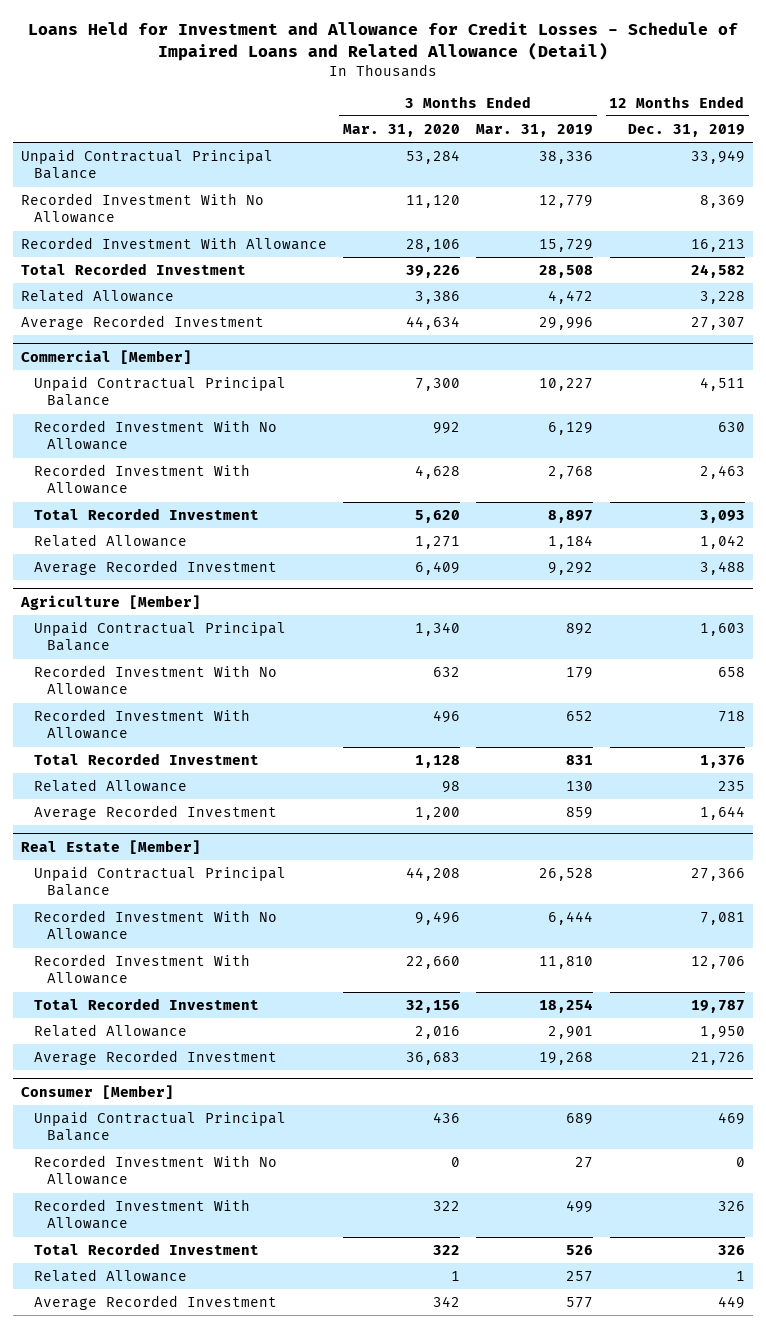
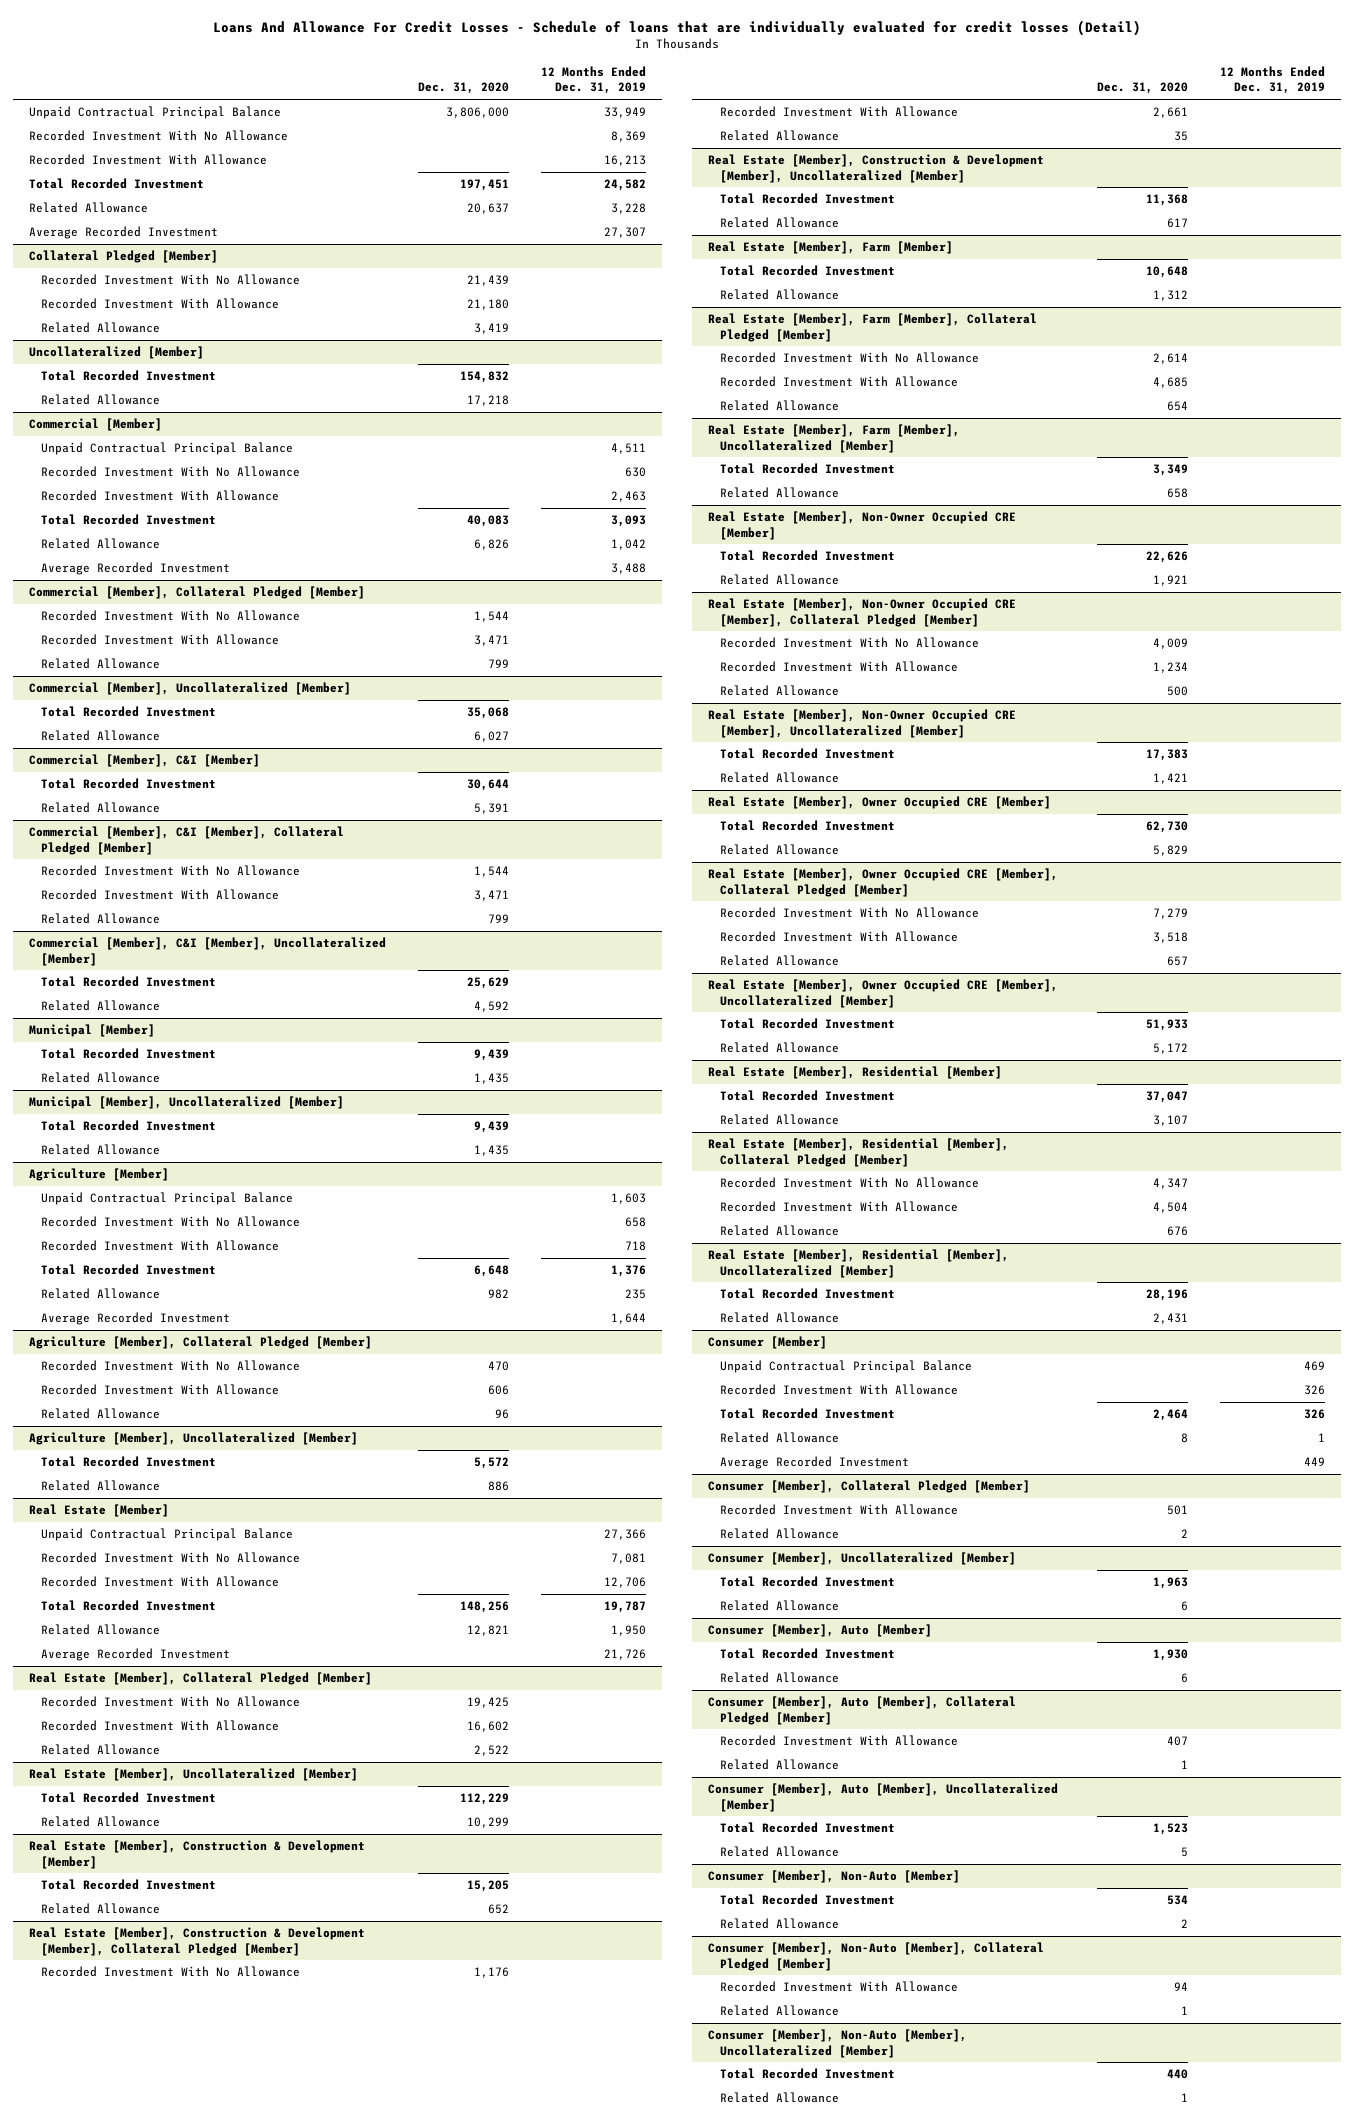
- Loans Held for Investment and Allowance for Credit Losses - Schedule of Impaired Loans and Related Allowance (Detail)
+ Loans And Allowance For Credit Losses - Schedule of loans that are individually evaluated for credit losses (Detail)
- | 3 Months Ended Mar. 31, 2020 | 3 Months Ended Mar. 31, 2019 | 12 Months Ended Dec. 31, 2019
+ | Dec. 31, 2020 | 12 Months Ended Dec. 31, 2019
+ Collateral Pledged [Member]
+ Recorded Investment With No Allowance | 21,439 |
+ Recorded Investment With Allowance | 21,180 |
+ Related Allowance | 3,419 |
+ Uncollateralized [Member]
+ Total Recorded Investment | 154,832 |
+ Related Allowance | 17,218 |
+ Commercial [Member], Collateral Pledged [Member]
+ Recorded Investment With No Allowance | 1,544 |
+ Recorded Investment With Allowance | 3,471 |
+ Related Allowance | 799 |
+ Commercial [Member], Uncollateralized [Member]
+ Total Recorded Investment | 35,068 |
+ Related Allowance | 6,027 |
+ Commercial [Member], C&I [Member]
+ Total Recorded Investment | 30,644 |
+ Related Allowance | 5,391 |
+ Commercial [Member], C&I [Member], Collateral Pledged [Member]
+ Recorded Investment With No Allowance | 1,544 |
+ Recorded Investment With Allowance | 3,471 |
+ Related Allowance | 799 |
+ Commercial [Member], C&I [Member], Uncollateralized [Member]
+ Total Recorded Investment | 25,629 |
+ Related Allowance | 4,592 |
+ Municipal [Member]
+ Total Recorded Investment | 9,439 |
+ Related Allowance | 1,435 |
+ Municipal [Member], Uncollateralized [Member]
+ Total Recorded Investment | 9,439 |
+ Related Allowance | 1,435 |
+ Agriculture [Member], Collateral Pledged [Member]
+ Recorded Investment With No Allowance | 470 |
+ Recorded Investment With Allowance | 606 |
+ Related Allowance | 96 |
+ Agriculture [Member], Uncollateralized [Member]
+ Total Recorded Investment | 5,572 |
+ Related Allowance | 886 |
+ Real Estate [Member], Collateral Pledged [Member]
+ Recorded Investment With No Allowance | 19,425 |
+ Recorded Investment With Allowance | 16,602 |
+ Related Allowance | 2,522 |
+ Real Estate [Member], Uncollateralized [Member]
+ Total Recorded Investment | 112,229 |
+ Related Allowance | 10,299 |
+ Real Estate [Member], Construction & Development [Member]
+ Total Recorded Investment | 15,205 |
+ Related Allowance | 652 |
+ Real Estate [Member], Construction & Development [Member], Collateral Pledged [Member]
+ Recorded Investment With No Allowance | 1,176 |
+ Recorded Investment With Allowance | 2,661 |
+ Related Allowance | 35 |
+ Real Estate [Member], Construction & Development [Member], Uncollateralized [Member]
+ Total Recorded Investment | 11,368 |
+ Related Allowance | 617 |
+ Real Estate [Member], Farm [Member]
+ Total Recorded Investment | 10,648 |
+ Related Allowance | 1,312 |
+ Real Estate [Member], Farm [Member], Collateral Pledged [Member]
+ Recorded Investment With No Allowance | 2,614 |
+ Recorded Investment With Allowance | 4,685 |
+ Related Allowance | 654 |
+ Real Estate [Member], Farm [Member], Uncollateralized [Member]
+ Total Recorded Investment | 3,349 |
+ Related Allowance | 658 |
+ Real Estate [Member], Non-Owner Occupied CRE [Member]
+ Total Recorded Investment | 22,626 |
+ Related Allowance | 1,921 |
+ Real Estate [Member], Non-Owner Occupied CRE [Member], Collateral Pledged [Member]
+ Recorded Investment With No Allowance | 4,009 |
+ Recorded Investment With Allowance | 1,234 |
+ Related Allowance | 500 |
+ Real Estate [Member], Non-Owner Occupied CRE [Member], Uncollateralized [Member]
+ Total Recorded Investment | 17,383 |
+ Related Allowance | 1,421 |
+ Real Estate [Member], Owner Occupied CRE [Member]
+ Total Recorded Investment | 62,730 |
+ Related Allowance | 5,829 |
+ Real Estate [Member], Owner Occupied CRE [Member], Collateral Pledged [Member]
+ Recorded Investment With No Allowance | 7,279 |
+ Recorded Investment With Allowance | 3,518 |
+ Related Allowance | 657 |
+ Real Estate [Member], Owner Occupied CRE [Member], Uncollateralized [Member]
+ Total Recorded Investment | 51,933 |
+ Related Allowance | 5,172 |
+ Real Estate [Member], Residential [Member]
+ Total Recorded Investment | 37,047 |
+ Related Allowance | 3,107 |
+ Real Estate [Member], Residential [Member], Collateral Pledged [Member]
+ Recorded Investment With No Allowance | 4,347 |
+ Recorded Investment With Allowance | 4,504 |
+ Related Allowance | 676 |
+ Real Estate [Member], Residential [Member], Uncollateralized [Member]
+ Total Recorded Investment | 28,196 |
+ Related Allowance | 2,431 |
@ Consumer [Member]
- Recorded Investment With No Allowance | 0 | 27 | 0
+ Consumer [Member], Collateral Pledged [Member]
+ Recorded Investment With Allowance | 501 |
+ Related Allowance | 2 |
+ Consumer [Member], Uncollateralized [Member]
+ Total Recorded Investment | 1,963 |
+ Related Allowance | 6 |
+ Consumer [Member], Auto [Member]
+ Total Recorded Investment | 1,930 |
+ Related Allowance | 6 |
+ Consumer [Member], Auto [Member], Collateral Pledged [Member]
+ Recorded Investment With Allowance | 407 |
+ Related Allowance | 1 |
+ Consumer [Member], Auto [Member], Uncollateralized [Member]
+ Total Recorded Investment | 1,523 |
+ Related Allowance | 5 |
+ Consumer [Member], Non-Auto [Member]
+ Total Recorded Investment | 534 |
+ Related Allowance | 2 |
+ Consumer [Member], Non-Auto [Member], Collateral Pledged [Member]
+ Recorded Investment With Allowance | 94 |
+ Related Allowance | 1 |
+ Consumer [Member], Non-Auto [Member], Uncollateralized [Member]
+ Total Recorded Investment | 440 |
+ Related Allowance | 1 |

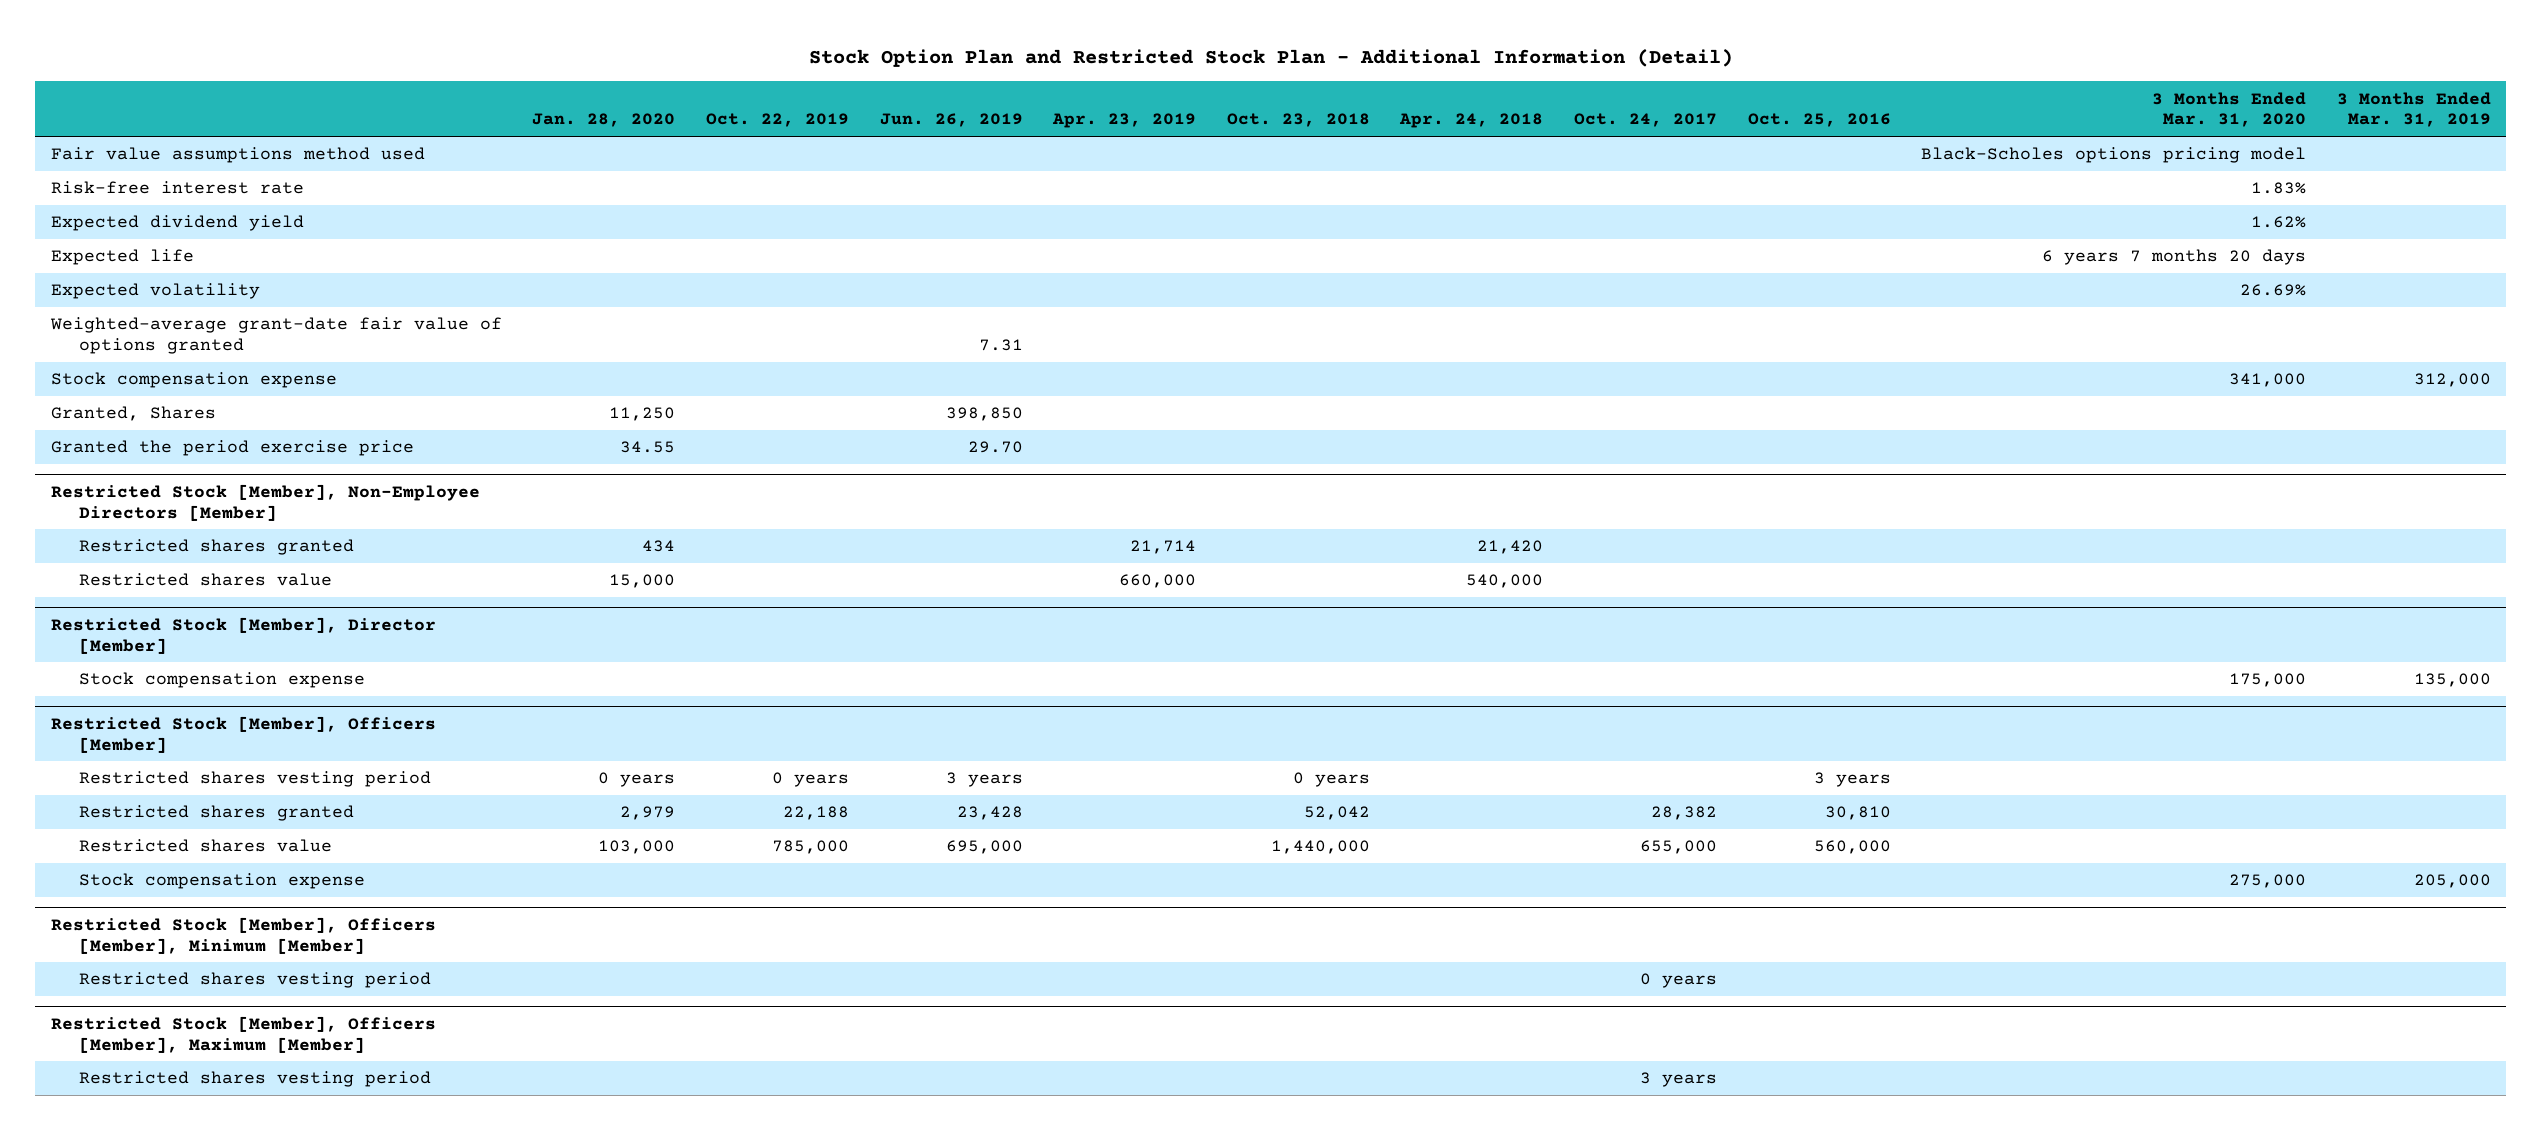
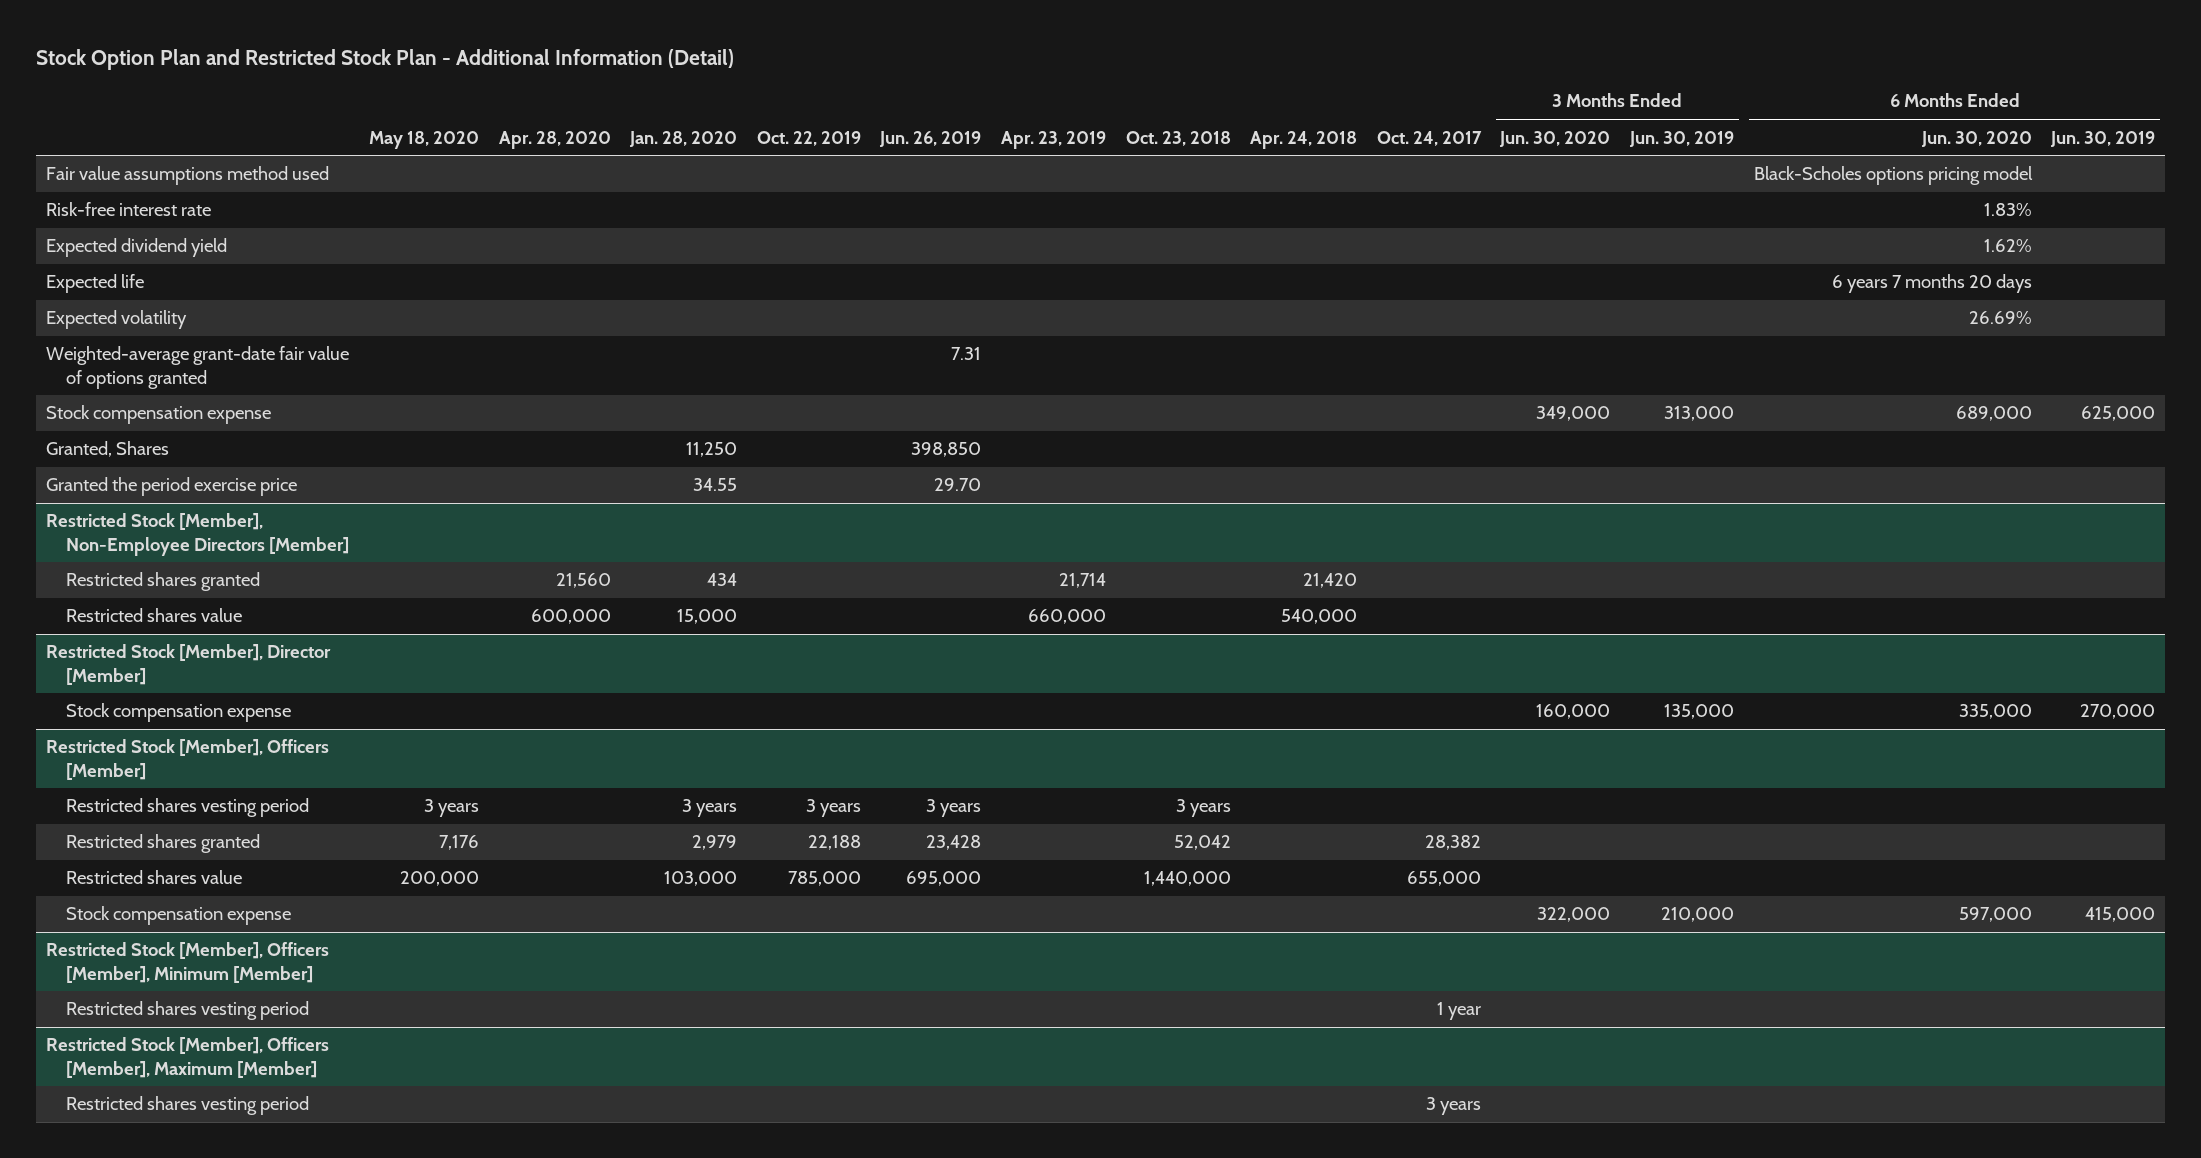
- | Jan. 28, 2020 | Oct. 22, 2019 | Jun. 26, 2019 | Apr. 23, 2019 | Oct. 23, 2018 | Apr. 24, 2018 | Oct. 24, 2017 | Oct. 25, 2016 | 3 Months Ended Mar. 31, 2020 | 3 Months Ended Mar. 31, 2019
+ | May 18, 2020 | Apr. 28, 2020 | Jan. 28, 2020 | Oct. 22, 2019 | Jun. 26, 2019 | Apr. 23, 2019 | Oct. 23, 2018 | Apr. 24, 2018 | Oct. 24, 2017 | 3 Months Ended Jun. 30, 2020 | 3 Months Ended Jun. 30, 2019 | 6 Months Ended Jun. 30, 2020 | 6 Months Ended Jun. 30, 2019
@ Restricted Stock [Member], Officers [Member]
- Restricted shares vesting period | 0 years | 0 years | 3 years | | 0 years | | | 3 years | |
+ Restricted shares vesting period | 3 years | | 3 years | 3 years | 3 years | | 3 years | | | | | |
@ Restricted Stock [Member], Officers [Member], Minimum [Member]
- Restricted shares vesting period | | | | | | | 0 years | | |
+ Restricted shares vesting period | | | | | | | | | 1 year | | | |

